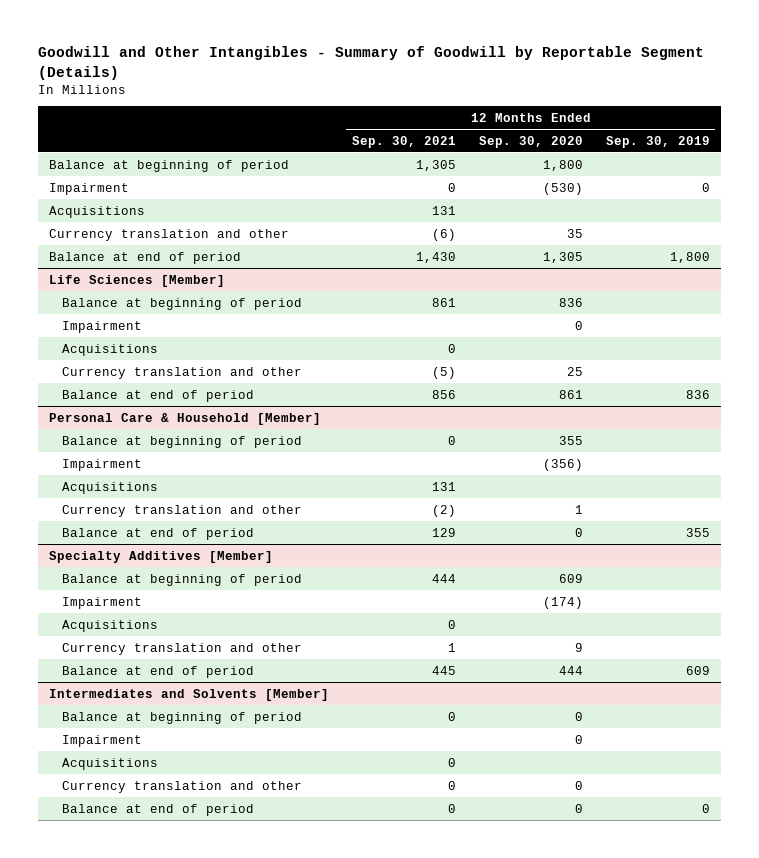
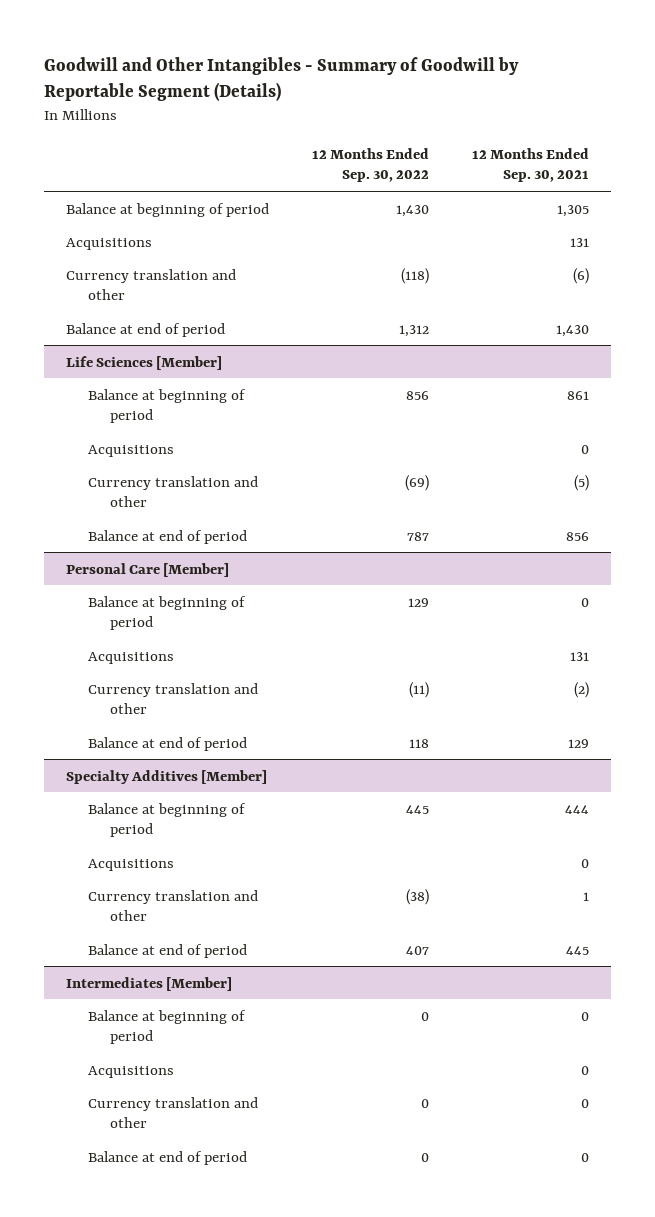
- | 12 Months Ended Sep. 30, 2021 | 12 Months Ended Sep. 30, 2020 | 12 Months Ended Sep. 30, 2019
+ | 12 Months Ended Sep. 30, 2022 | 12 Months Ended Sep. 30, 2021
- Impairment | 0 | (530) | 0
@ Life Sciences [Member]
- Impairment | | 0 |
- Personal Care & Household [Member]
+ Personal Care [Member]
- Impairment | | (356) |
@ Specialty Additives [Member]
- Impairment | | (174) |
- Intermediates and Solvents [Member]
+ Intermediates [Member]
- Impairment | | 0 |

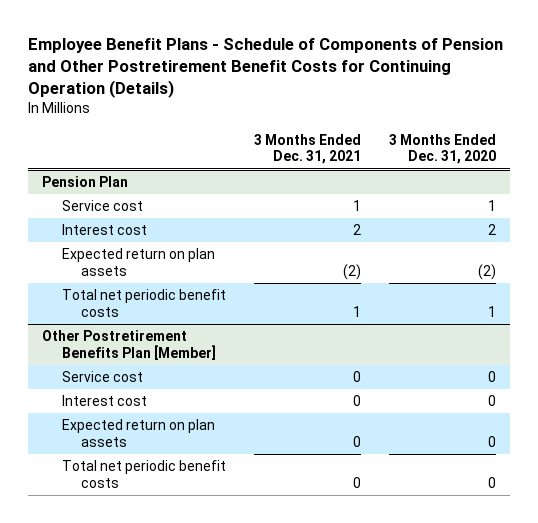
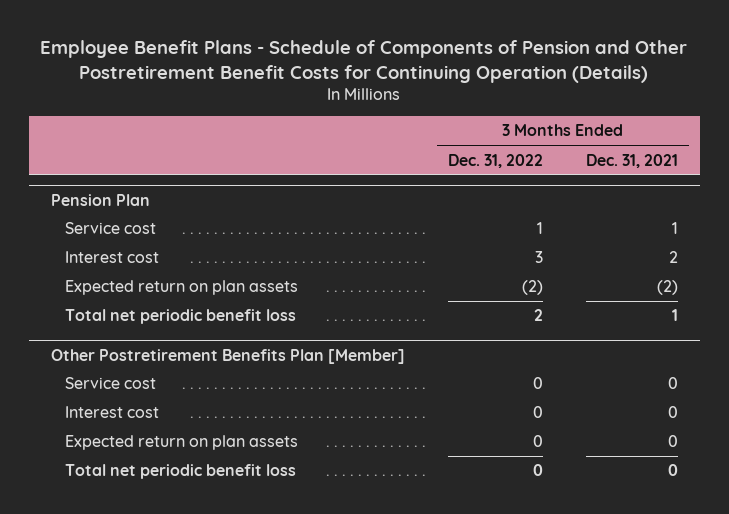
- | 3 Months Ended Dec. 31, 2021 | 3 Months Ended Dec. 31, 2020
+ | 3 Months Ended Dec. 31, 2022 | 3 Months Ended Dec. 31, 2021
@ Pension Plan
- Total net periodic benefit costs | 1 | 1
+ Total net periodic benefit loss | 2 | 1
@ Other Postretirement Benefits Plan [Member]
- Total net periodic benefit costs | 0 | 0
+ Total net periodic benefit loss | 0 | 0

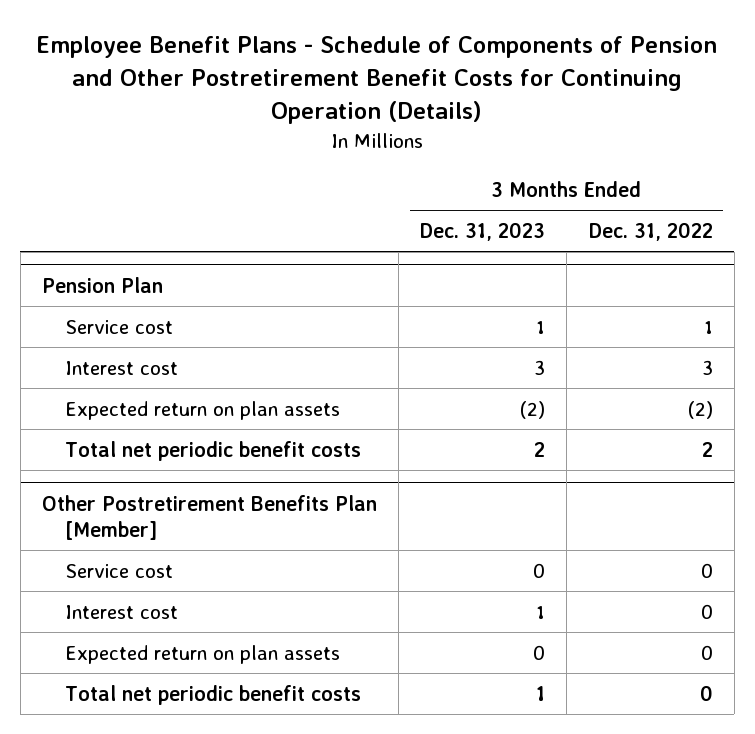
- | 3 Months Ended Dec. 31, 2022 | 3 Months Ended Dec. 31, 2021
+ | 3 Months Ended Dec. 31, 2023 | 3 Months Ended Dec. 31, 2022
@ Pension Plan
- Total net periodic benefit loss | 2 | 1
+ Total net periodic benefit costs | 2 | 2
@ Other Postretirement Benefits Plan [Member]
- Total net periodic benefit loss | 0 | 0
+ Total net periodic benefit costs | 1 | 0

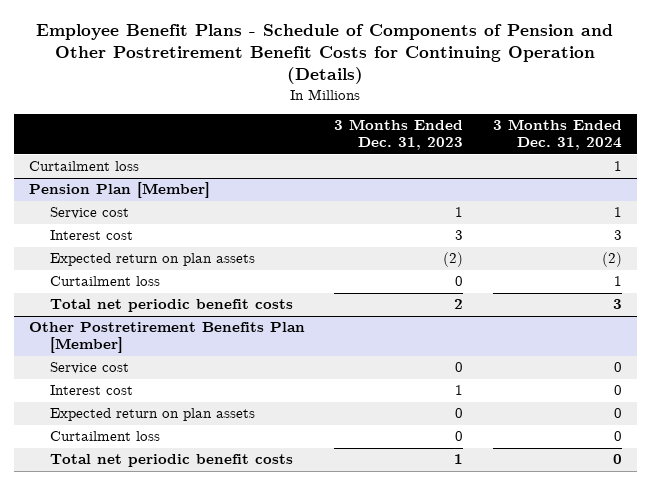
- | 3 Months Ended Dec. 31, 2023 | 3 Months Ended Dec. 31, 2022
+ | 3 Months Ended Dec. 31, 2023 | 3 Months Ended Dec. 31, 2024
- Pension Plan
+ Curtailment loss | | 1
+ Pension Plan [Member]
+ Curtailment loss | 0 | 1
@ Other Postretirement Benefits Plan [Member]
+ Curtailment loss | 0 | 0

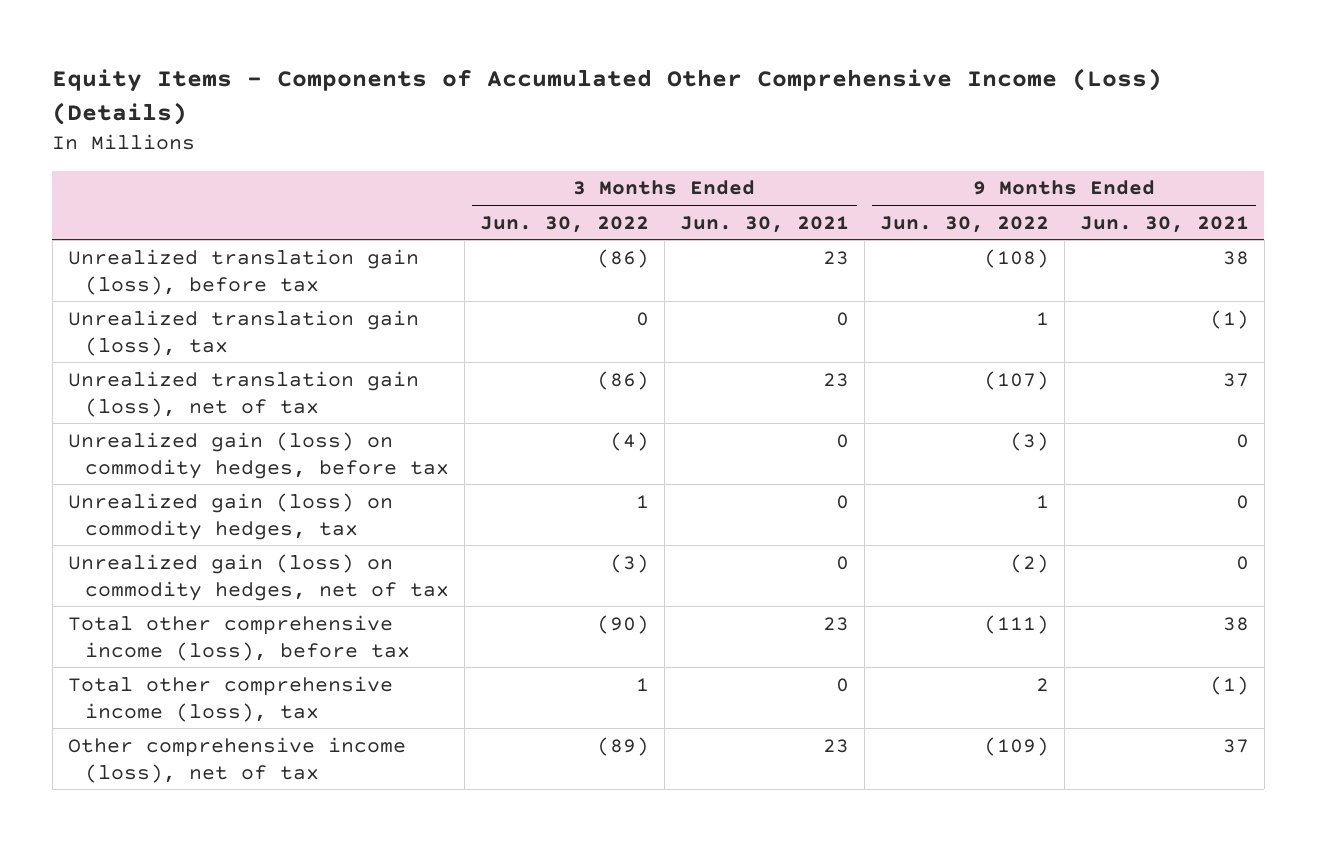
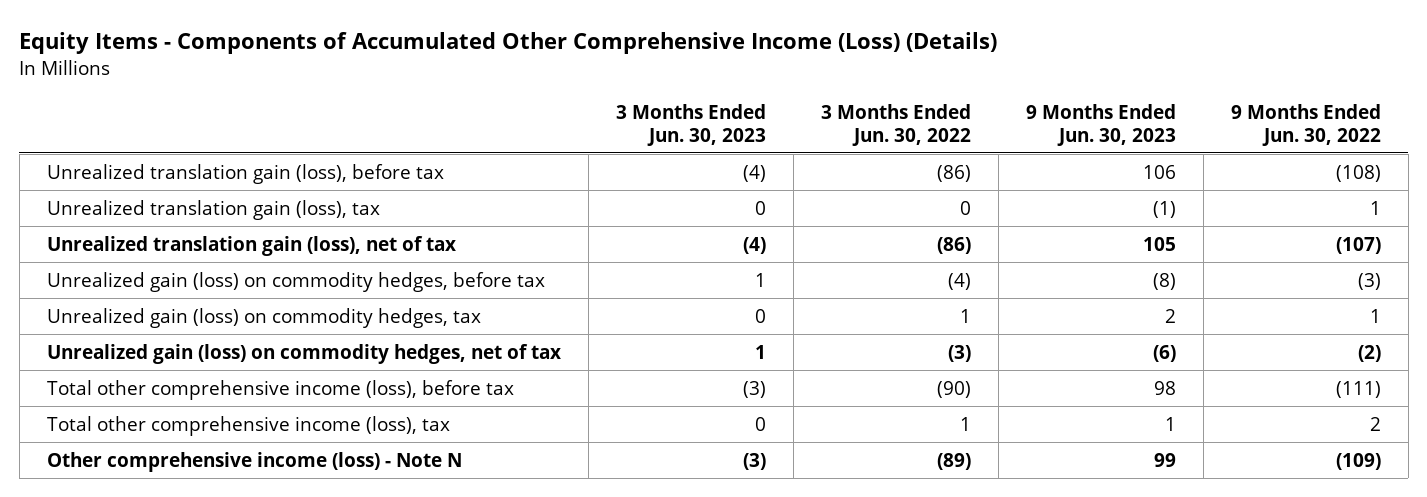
- | 3 Months Ended Jun. 30, 2022 | 3 Months Ended Jun. 30, 2021 | 9 Months Ended Jun. 30, 2022 | 9 Months Ended Jun. 30, 2021
+ | 3 Months Ended Jun. 30, 2023 | 3 Months Ended Jun. 30, 2022 | 9 Months Ended Jun. 30, 2023 | 9 Months Ended Jun. 30, 2022
- Other comprehensive income (loss), net of tax | (89) | 23 | (109) | 37
+ Other comprehensive income (loss) - Note N | (3) | (89) | 99 | (109)

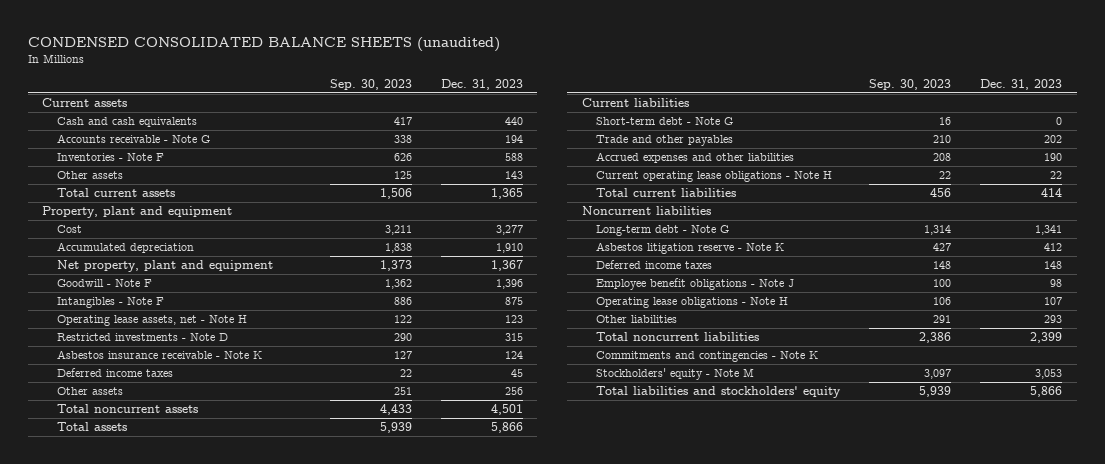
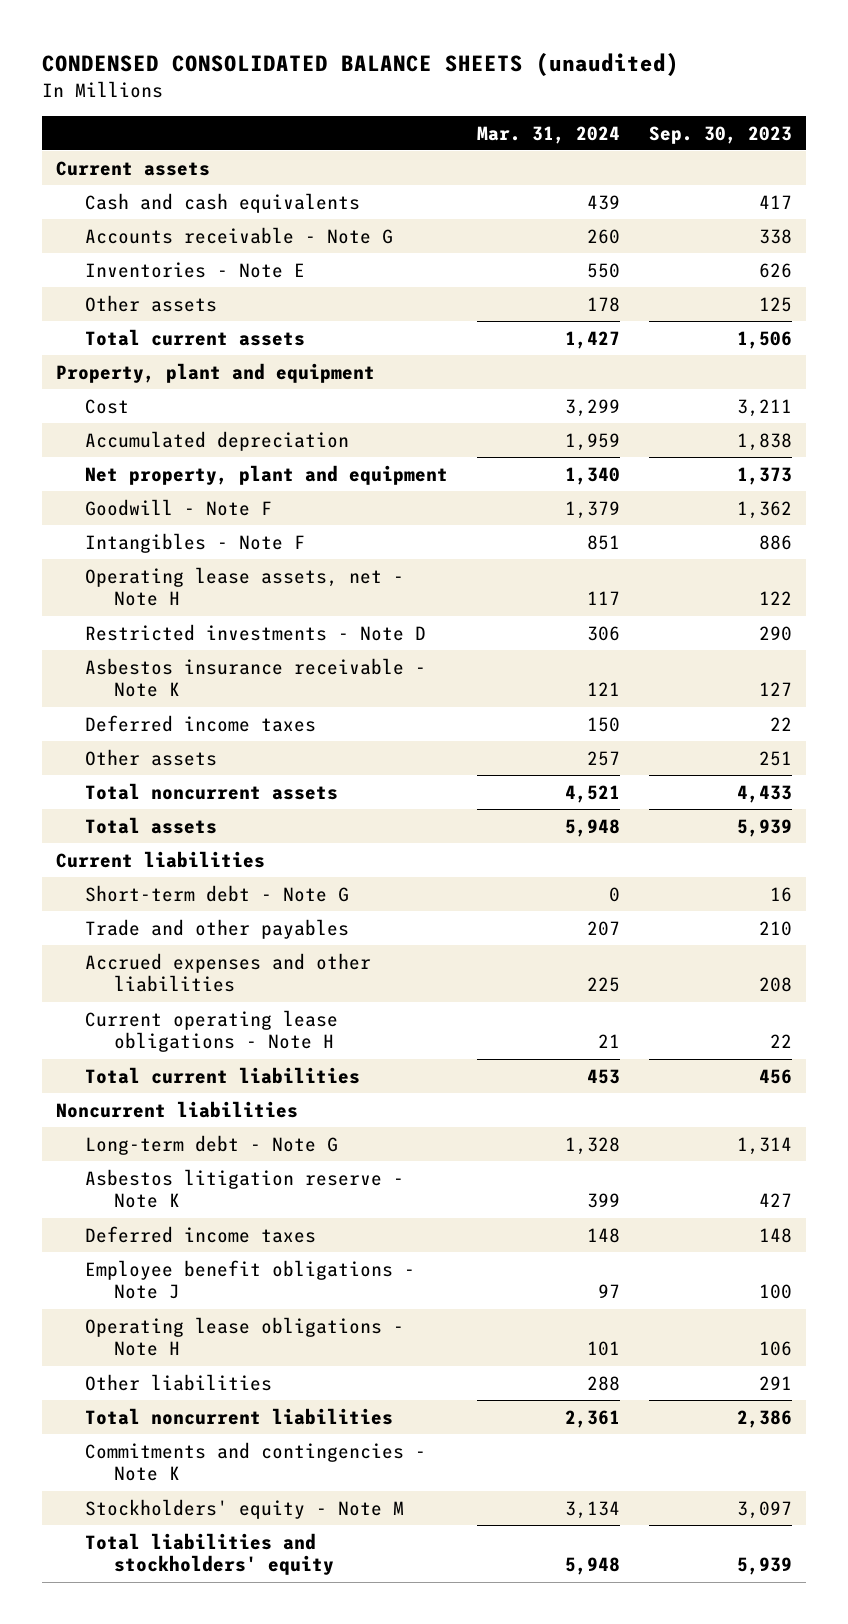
- | Sep. 30, 2023 | Dec. 31, 2023
+ | Mar. 31, 2024 | Sep. 30, 2023
- Inventories - Note F | 626 | 588
+ Inventories - Note E | 550 | 626

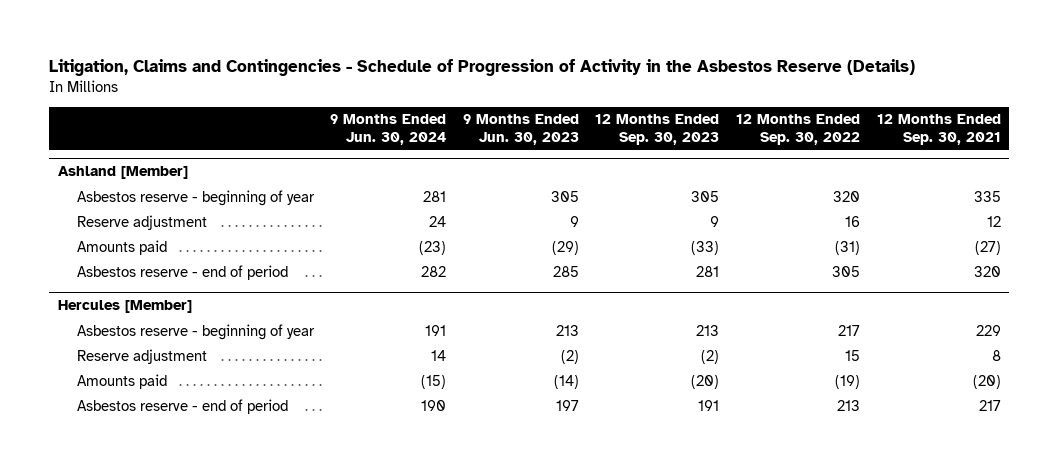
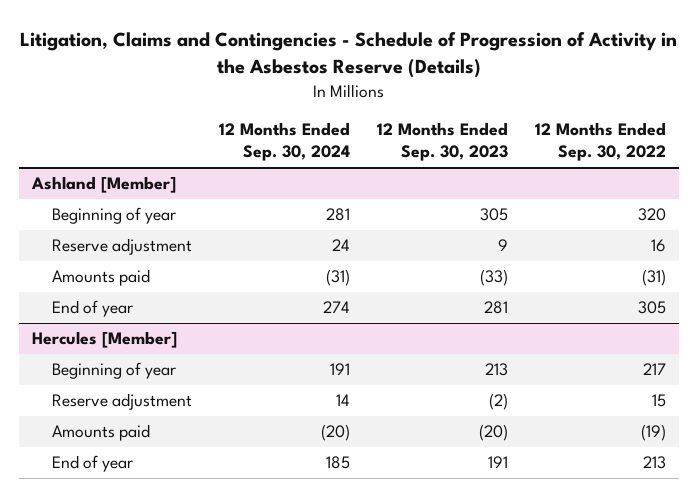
- | 9 Months Ended Jun. 30, 2024 | 9 Months Ended Jun. 30, 2023 | 12 Months Ended Sep. 30, 2023 | 12 Months Ended Sep. 30, 2022 | 12 Months Ended Sep. 30, 2021
+ | 12 Months Ended Sep. 30, 2024 | 12 Months Ended Sep. 30, 2023 | 12 Months Ended Sep. 30, 2022
@ Ashland [Member]
- Asbestos reserve - beginning of year | 281 | 305 | 305 | 320 | 335
+ Beginning of year | 281 | 305 | 320
- Asbestos reserve - end of period | 282 | 285 | 281 | 305 | 320
+ End of year | 274 | 281 | 305
@ Hercules [Member]
- Asbestos reserve - beginning of year | 191 | 213 | 213 | 217 | 229
+ Beginning of year | 191 | 213 | 217
- Asbestos reserve - end of period | 190 | 197 | 191 | 213 | 217
+ End of year | 185 | 191 | 213

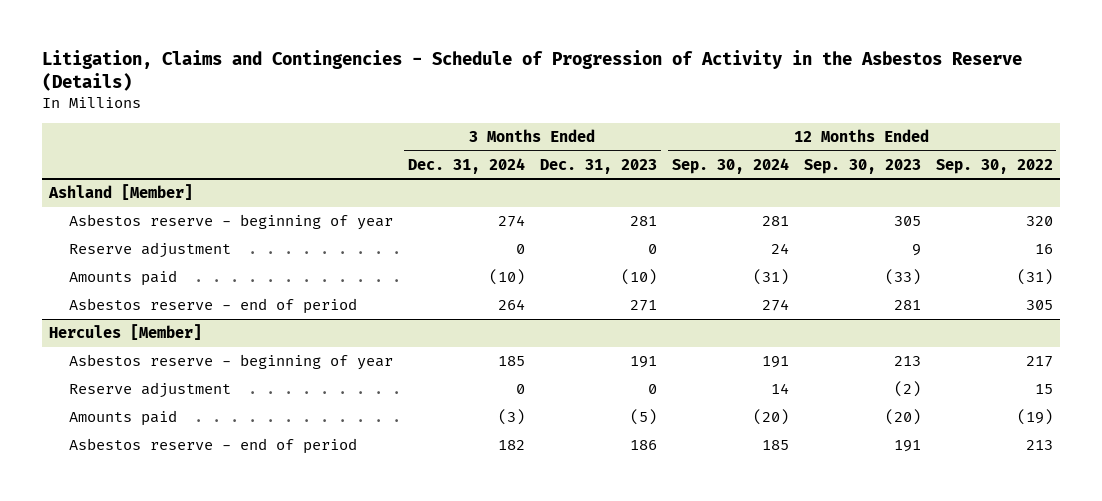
- | 12 Months Ended Sep. 30, 2024 | 12 Months Ended Sep. 30, 2023 | 12 Months Ended Sep. 30, 2022
+ | 3 Months Ended Dec. 31, 2024 | 3 Months Ended Dec. 31, 2023 | 12 Months Ended Sep. 30, 2024 | 12 Months Ended Sep. 30, 2023 | 12 Months Ended Sep. 30, 2022
@ Ashland [Member]
- Beginning of year | 281 | 305 | 320
+ Asbestos reserve - beginning of year | 274 | 281 | 281 | 305 | 320
- End of year | 274 | 281 | 305
+ Asbestos reserve - end of period | 264 | 271 | 274 | 281 | 305
@ Hercules [Member]
- Beginning of year | 191 | 213 | 217
+ Asbestos reserve - beginning of year | 185 | 191 | 191 | 213 | 217
- End of year | 185 | 191 | 213
+ Asbestos reserve - end of period | 182 | 186 | 185 | 191 | 213

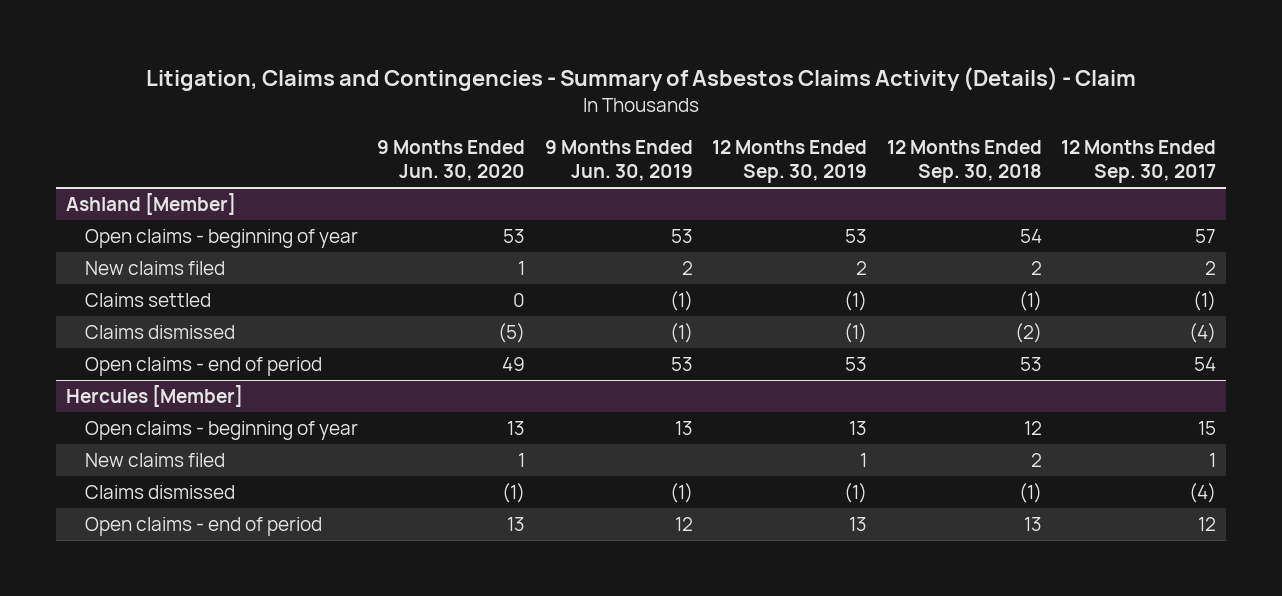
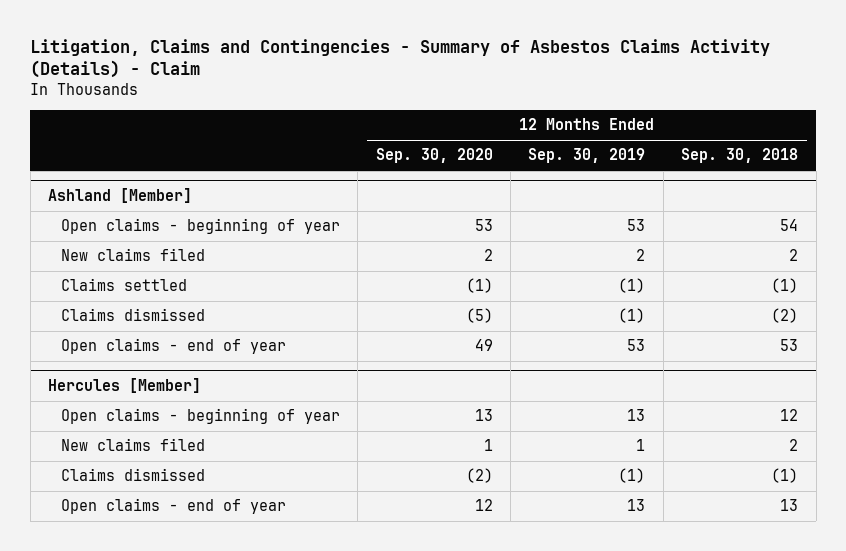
- | 9 Months Ended Jun. 30, 2020 | 9 Months Ended Jun. 30, 2019 | 12 Months Ended Sep. 30, 2019 | 12 Months Ended Sep. 30, 2018 | 12 Months Ended Sep. 30, 2017
+ | 12 Months Ended Sep. 30, 2020 | 12 Months Ended Sep. 30, 2019 | 12 Months Ended Sep. 30, 2018
@ Ashland [Member]
- Open claims - end of period | 49 | 53 | 53 | 53 | 54
+ Open claims - end of year | 49 | 53 | 53
@ Hercules [Member]
- Open claims - end of period | 13 | 12 | 13 | 13 | 12
+ Open claims - end of year | 12 | 13 | 13

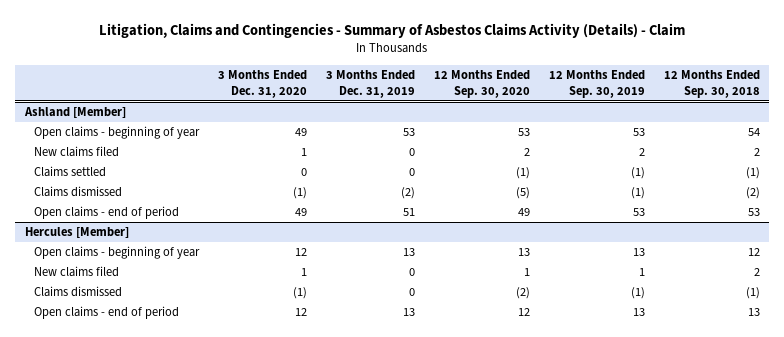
- | 12 Months Ended Sep. 30, 2020 | 12 Months Ended Sep. 30, 2019 | 12 Months Ended Sep. 30, 2018
+ | 3 Months Ended Dec. 31, 2020 | 3 Months Ended Dec. 31, 2019 | 12 Months Ended Sep. 30, 2020 | 12 Months Ended Sep. 30, 2019 | 12 Months Ended Sep. 30, 2018
@ Ashland [Member]
- Open claims - end of year | 49 | 53 | 53
+ Open claims - end of period | 49 | 51 | 49 | 53 | 53
@ Hercules [Member]
- Open claims - end of year | 12 | 13 | 13
+ Open claims - end of period | 12 | 13 | 12 | 13 | 13

